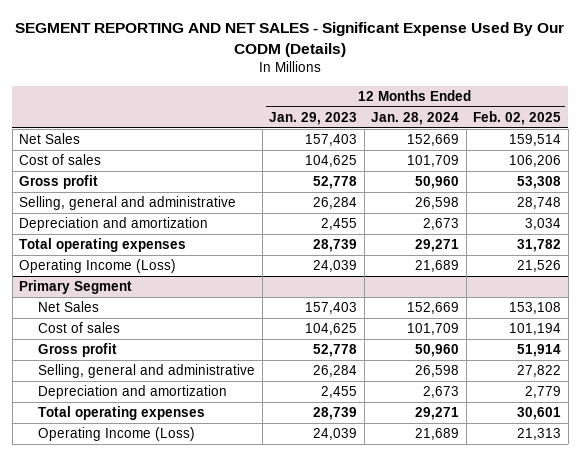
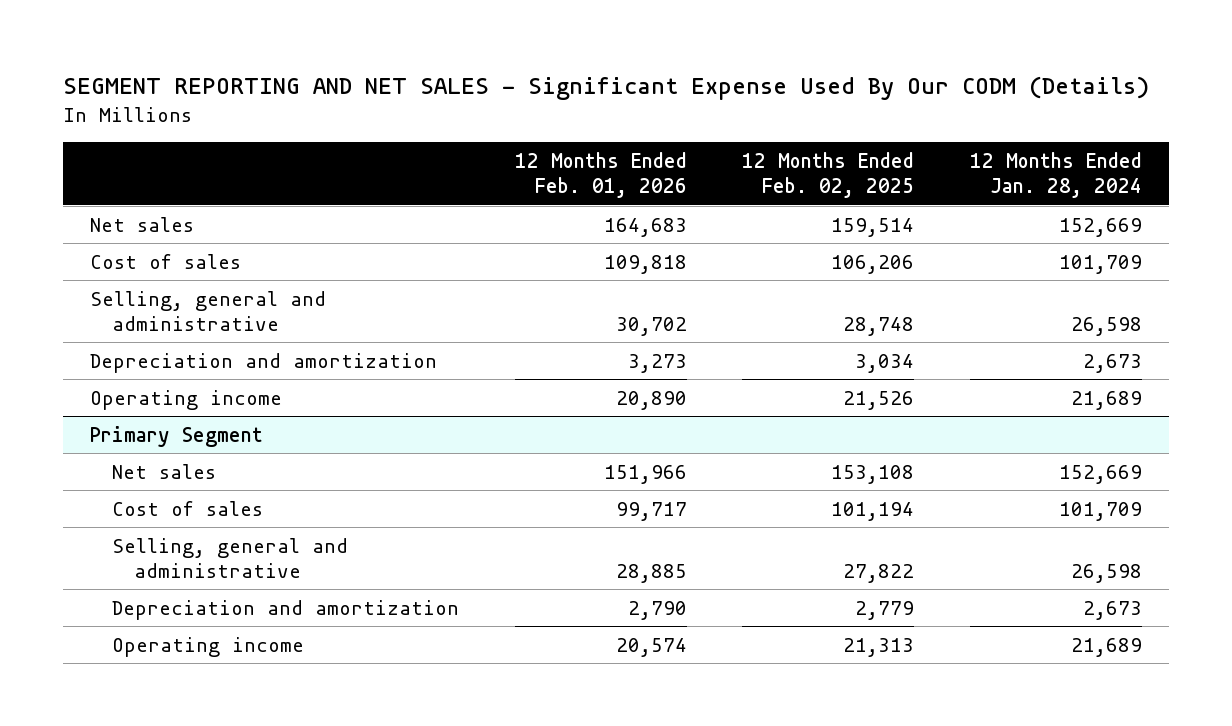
- | 12 Months Ended Jan. 29, 2023 | 12 Months Ended Jan. 28, 2024 | 12 Months Ended Feb. 02, 2025
+ | 12 Months Ended Feb. 01, 2026 | 12 Months Ended Feb. 02, 2025 | 12 Months Ended Jan. 28, 2024
- Net Sales | 157,403 | 152,669 | 159,514
+ Net sales | 164,683 | 159,514 | 152,669
- Gross profit | 52,778 | 50,960 | 53,308
- Total operating expenses | 28,739 | 29,271 | 31,782
- Operating Income (Loss) | 24,039 | 21,689 | 21,526
+ Operating income | 20,890 | 21,526 | 21,689
@ Primary Segment
- Net Sales | 157,403 | 152,669 | 153,108
+ Net sales | 151,966 | 153,108 | 152,669
- Gross profit | 52,778 | 50,960 | 51,914
- Total operating expenses | 28,739 | 29,271 | 30,601
- Operating Income (Loss) | 24,039 | 21,689 | 21,313
+ Operating income | 20,574 | 21,313 | 21,689

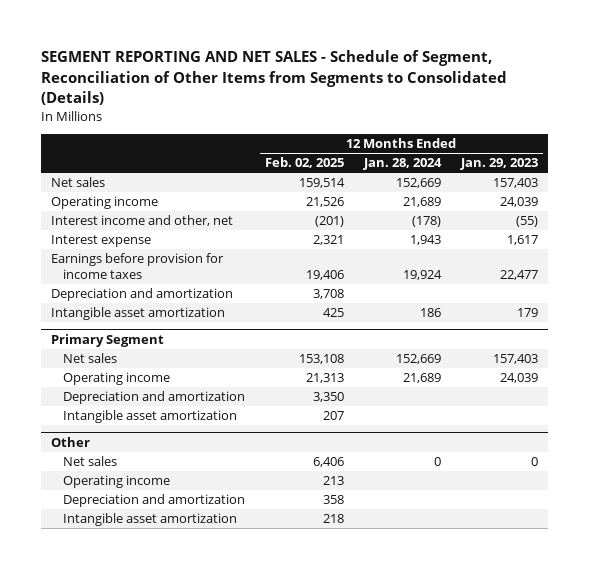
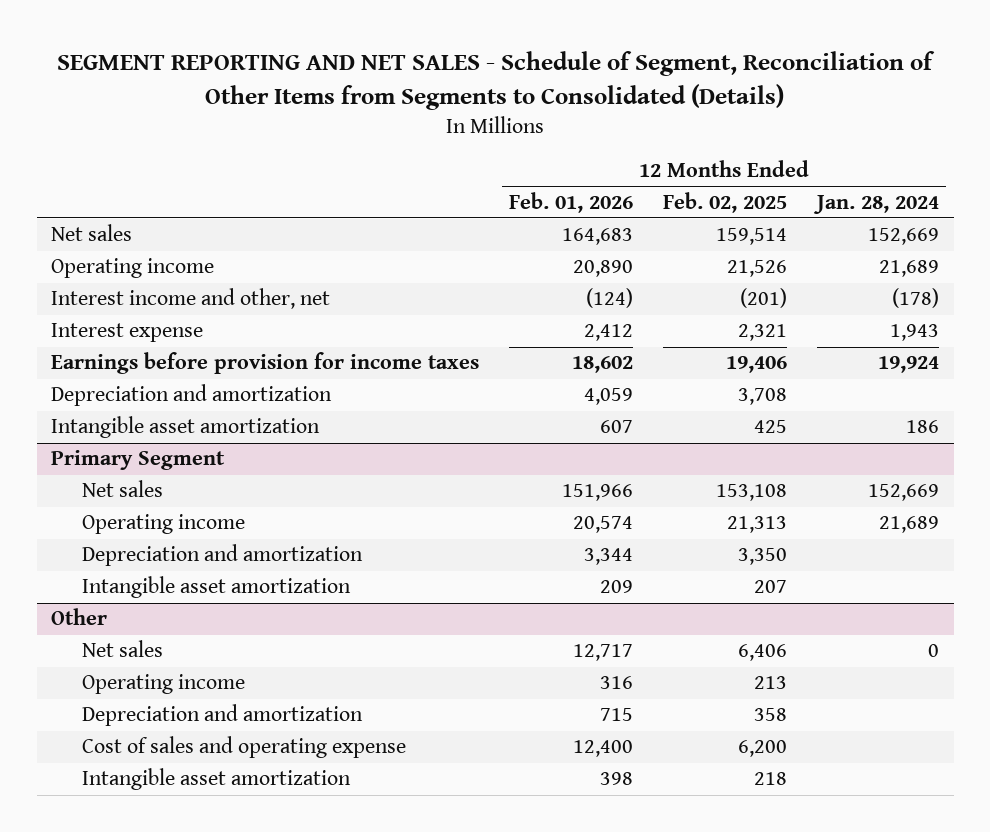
- | 12 Months Ended Feb. 02, 2025 | 12 Months Ended Jan. 28, 2024 | 12 Months Ended Jan. 29, 2023
+ | 12 Months Ended Feb. 01, 2026 | 12 Months Ended Feb. 02, 2025 | 12 Months Ended Jan. 28, 2024
@ Other
+ Cost of sales and operating expense | 12,400 | 6,200 |

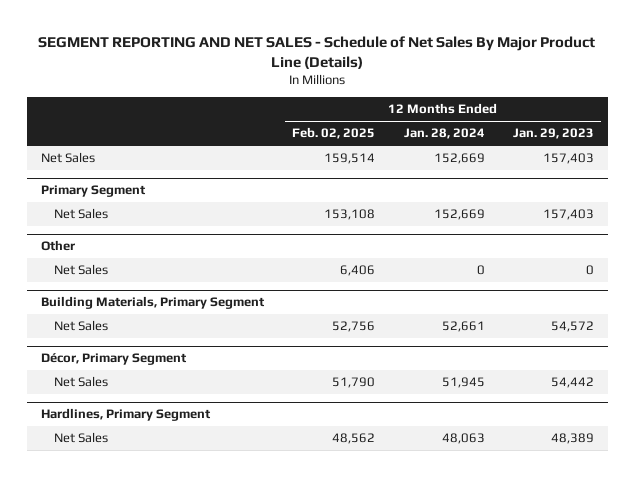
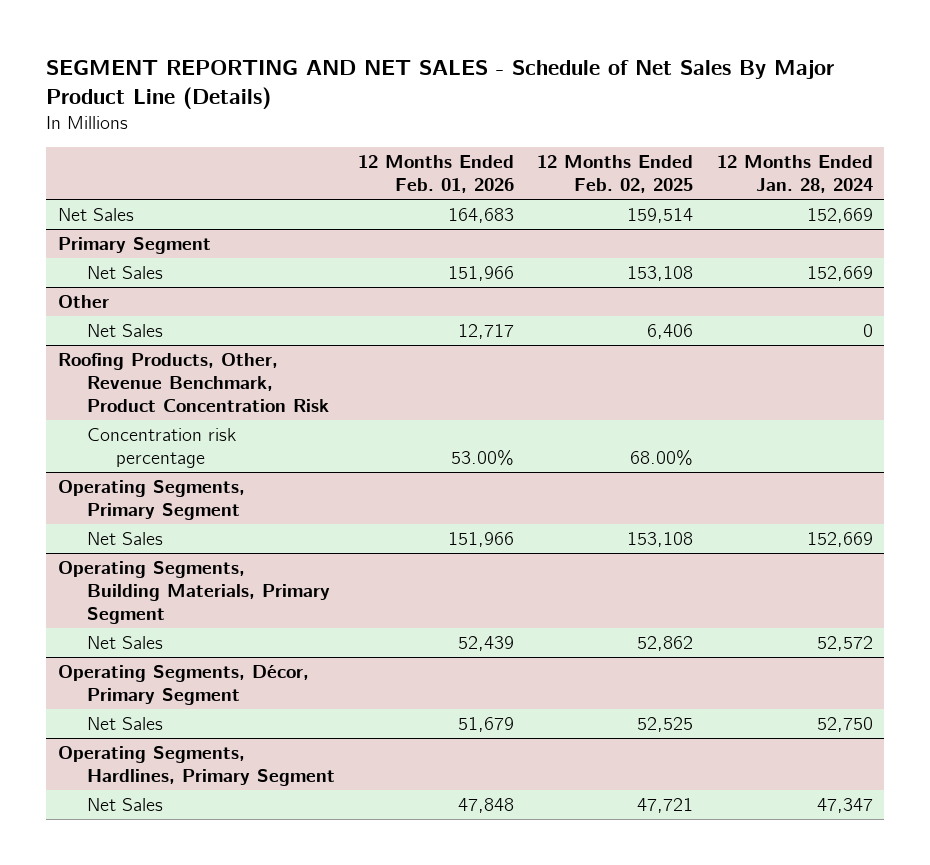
- | 12 Months Ended Feb. 02, 2025 | 12 Months Ended Jan. 28, 2024 | 12 Months Ended Jan. 29, 2023
+ | 12 Months Ended Feb. 01, 2026 | 12 Months Ended Feb. 02, 2025 | 12 Months Ended Jan. 28, 2024
- Building Materials, Primary Segment
- Net Sales | 52,756 | 52,661 | 54,572
- Décor, Primary Segment
- Net Sales | 51,790 | 51,945 | 54,442
- Hardlines, Primary Segment
- Net Sales | 48,562 | 48,063 | 48,389
+ Roofing Products, Other, Revenue Benchmark, Product Concentration Risk
+ Concentration risk percentage | 53.00% | 68.00% |
+ Operating Segments, Primary Segment
+ Net Sales | 151,966 | 153,108 | 152,669
+ Operating Segments, Building Materials, Primary Segment
+ Net Sales | 52,439 | 52,862 | 52,572
+ Operating Segments, Décor, Primary Segment
+ Net Sales | 51,679 | 52,525 | 52,750
+ Operating Segments, Hardlines, Primary Segment
+ Net Sales | 47,848 | 47,721 | 47,347

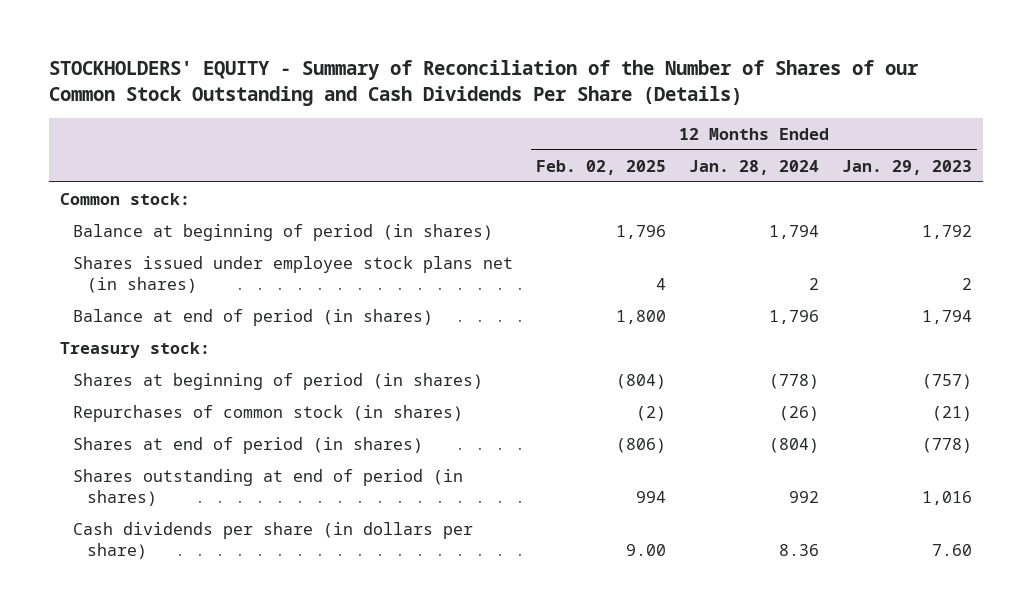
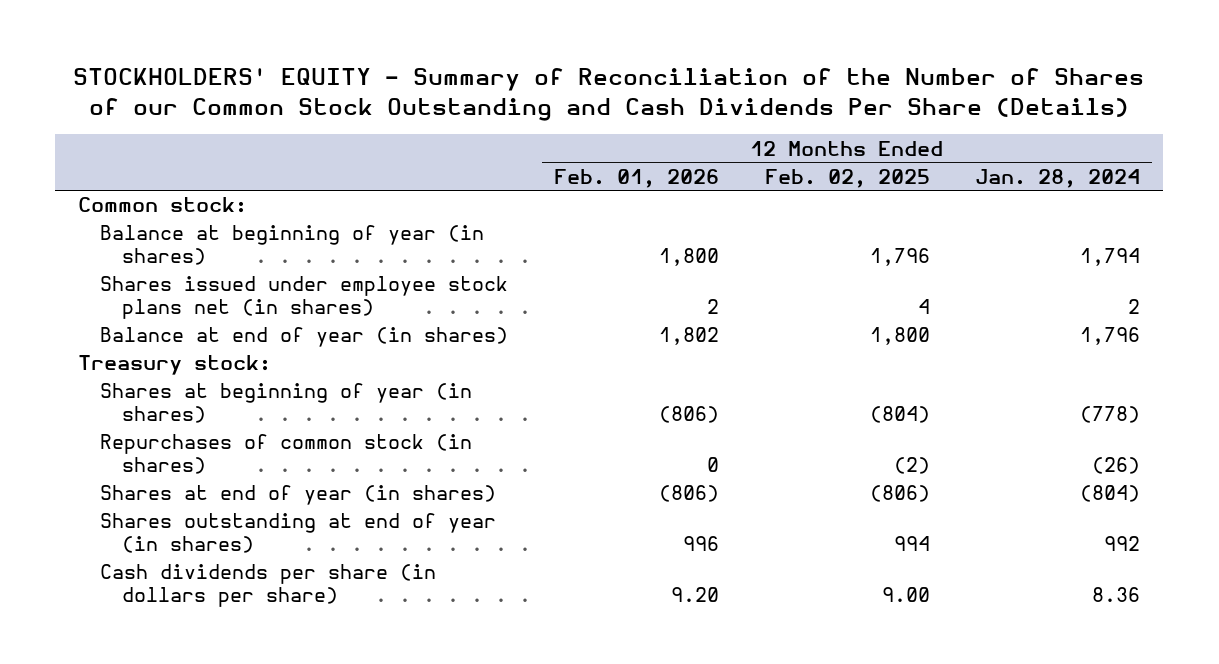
- | 12 Months Ended Feb. 02, 2025 | 12 Months Ended Jan. 28, 2024 | 12 Months Ended Jan. 29, 2023
+ | 12 Months Ended Feb. 01, 2026 | 12 Months Ended Feb. 02, 2025 | 12 Months Ended Jan. 28, 2024
- Balance at beginning of period (in shares) | 1,796 | 1,794 | 1,792
+ Balance at beginning of year (in shares) | 1,800 | 1,796 | 1,794
- Balance at end of period (in shares) | 1,800 | 1,796 | 1,794
+ Balance at end of year (in shares) | 1,802 | 1,800 | 1,796
- Shares at beginning of period (in shares) | (804) | (778) | (757)
+ Shares at beginning of year (in shares) | (806) | (804) | (778)
- Shares at end of period (in shares) | (806) | (804) | (778)
- Shares outstanding at end of period (in shares) | 994 | 992 | 1,016
+ Shares at end of year (in shares) | (806) | (806) | (804)
+ Shares outstanding at end of year (in shares) | 996 | 994 | 992

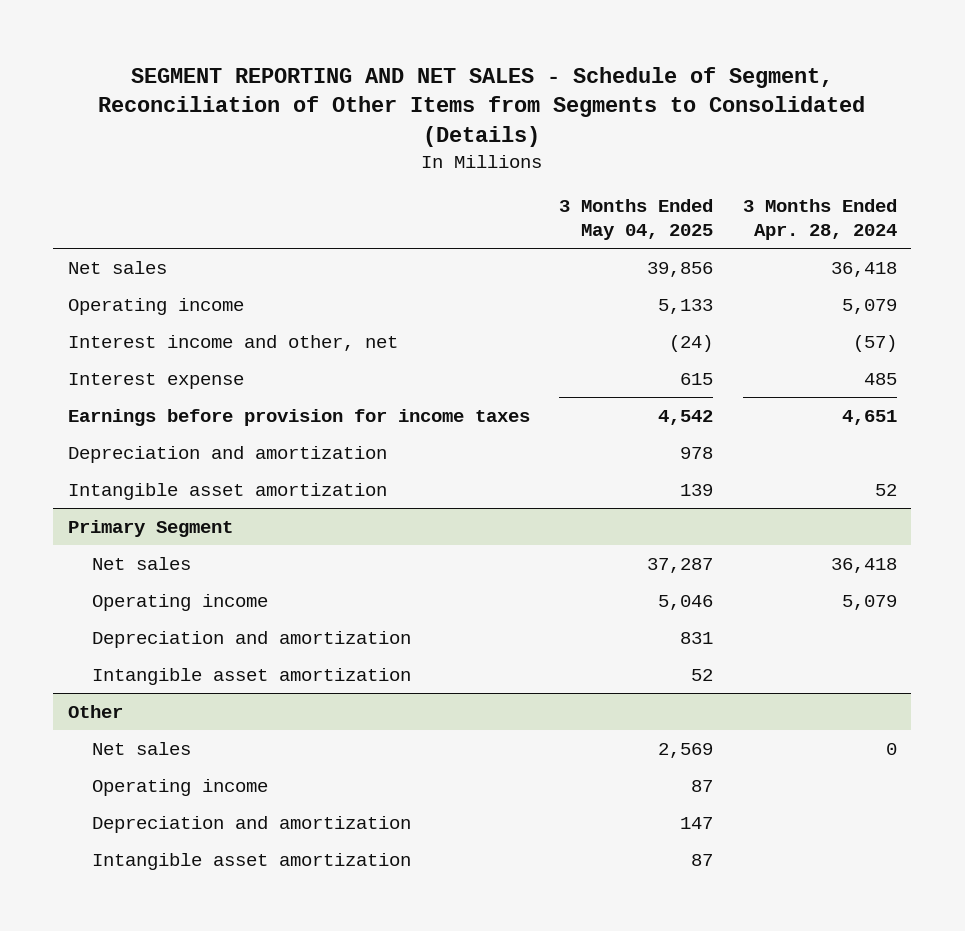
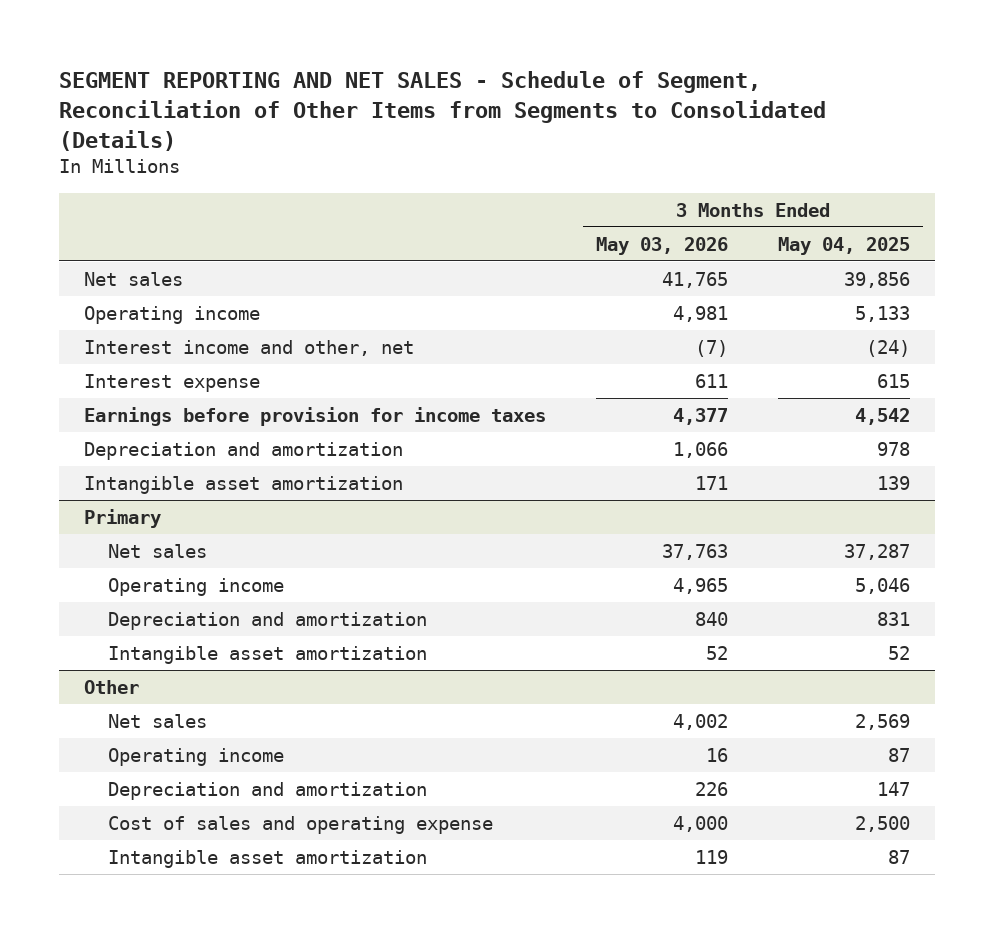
- | 3 Months Ended May 04, 2025 | 3 Months Ended Apr. 28, 2024
+ | 3 Months Ended May 03, 2026 | 3 Months Ended May 04, 2025
- Primary Segment
+ Primary
@ Other
+ Cost of sales and operating expense | 4,000 | 2,500

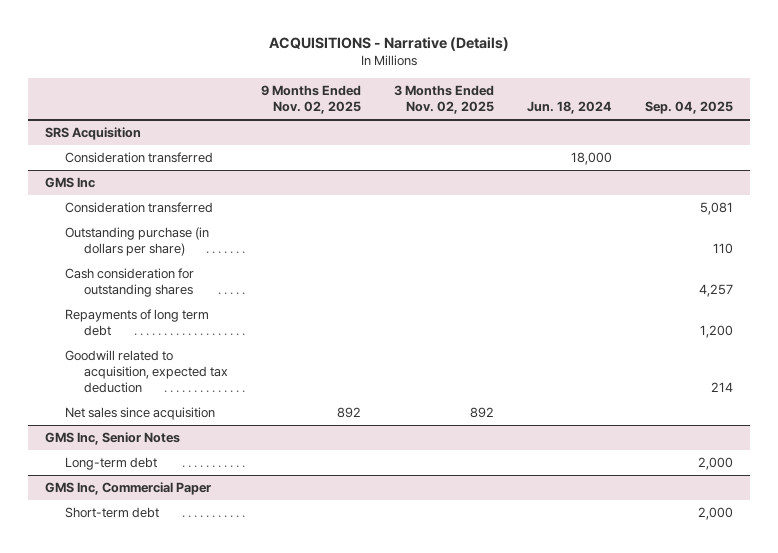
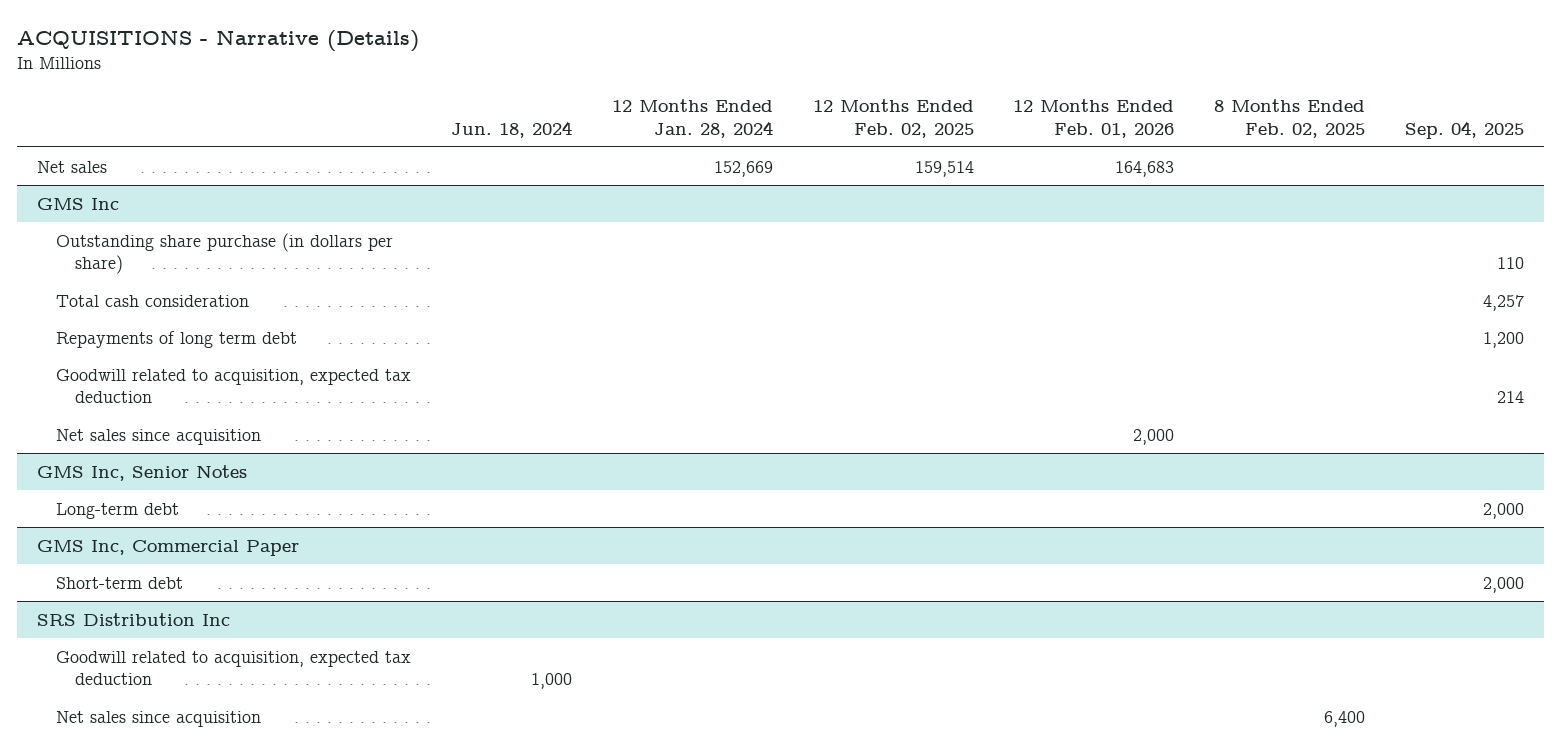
- | 9 Months Ended Nov. 02, 2025 | 3 Months Ended Nov. 02, 2025 | Jun. 18, 2024 | Sep. 04, 2025
+ | Jun. 18, 2024 | 12 Months Ended Jan. 28, 2024 | 12 Months Ended Feb. 02, 2025 | 12 Months Ended Feb. 01, 2026 | 8 Months Ended Feb. 02, 2025 | Sep. 04, 2025
- SRS Acquisition
- Consideration transferred | | | 18,000 |
+ Net sales | | 152,669 | 159,514 | 164,683 | |
@ GMS Inc
- Consideration transferred | | | | 5,081
- Outstanding purchase (in dollars per share) | | | | 110
- Cash consideration for outstanding shares | | | | 4,257
+ Outstanding share purchase (in dollars per share) | | | | | | 110
+ Total cash consideration | | | | | | 4,257
+ SRS Distribution Inc
+ Goodwill related to acquisition, expected tax deduction | 1,000 | | | | |
+ Net sales since acquisition | | | | | 6,400 |

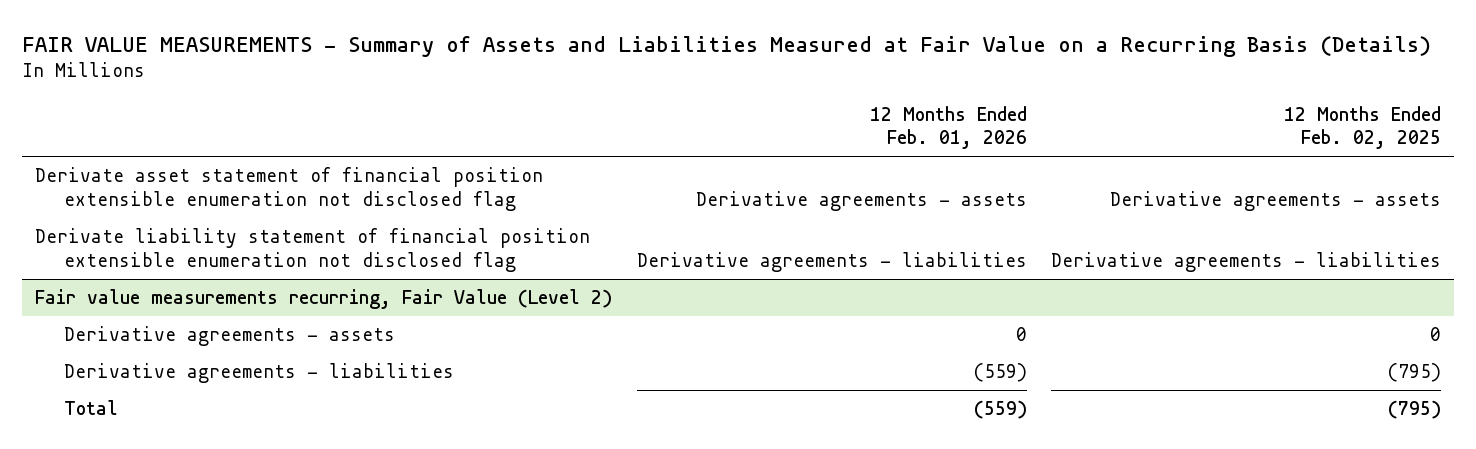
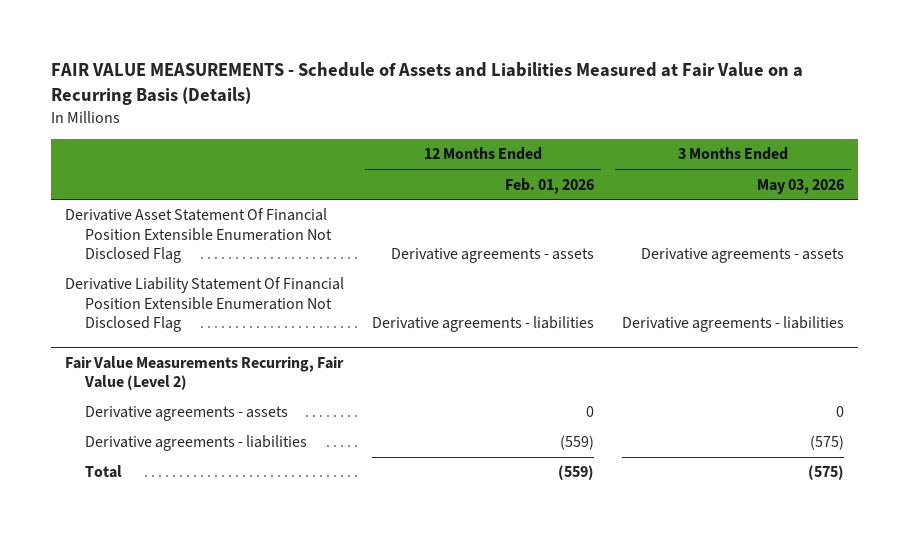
- FAIR VALUE MEASUREMENTS - Summary of Assets and Liabilities Measured at Fair Value on a Recurring Basis (Details)
+ FAIR VALUE MEASUREMENTS - Schedule of Assets and Liabilities Measured at Fair Value on a Recurring Basis (Details)
- | 12 Months Ended Feb. 01, 2026 | 12 Months Ended Feb. 02, 2025
+ | 12 Months Ended Feb. 01, 2026 | 3 Months Ended May 03, 2026
- Derivate asset statement of financial position extensible enumeration not disclosed flag | Derivative agreements - assets | Derivative agreements - assets
- Derivate liability statement of financial position extensible enumeration not disclosed flag | Derivative agreements - liabilities | Derivative agreements - liabilities
- Fair value measurements recurring, Fair Value (Level 2)
+ Derivative Asset Statement Of Financial Position Extensible Enumeration Not Disclosed Flag | Derivative agreements - assets | Derivative agreements - assets
+ Derivative Liability Statement Of Financial Position Extensible Enumeration Not Disclosed Flag | Derivative agreements - liabilities | Derivative agreements - liabilities
+ Fair Value Measurements Recurring, Fair Value (Level 2)

